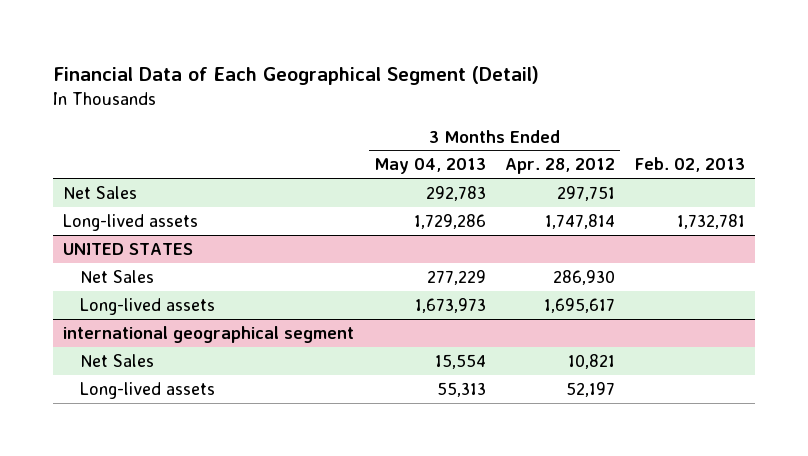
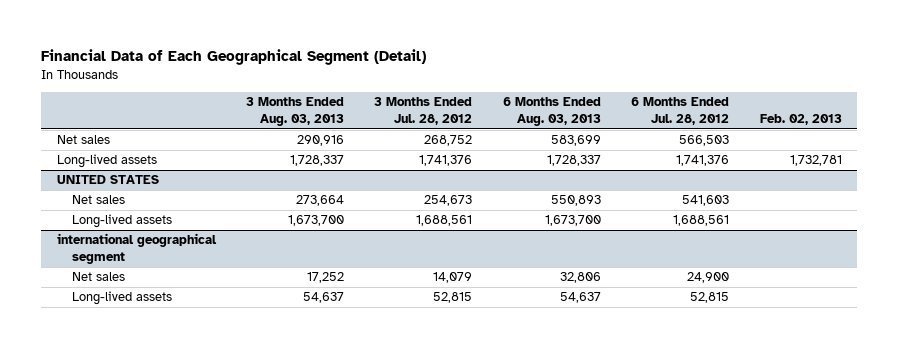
- | 3 Months Ended May 04, 2013 | 3 Months Ended Apr. 28, 2012 | Feb. 02, 2013
+ | 3 Months Ended Aug. 03, 2013 | 3 Months Ended Jul. 28, 2012 | 6 Months Ended Aug. 03, 2013 | 6 Months Ended Jul. 28, 2012 | Feb. 02, 2013
- Net Sales | 292,783 | 297,751 |
+ Net sales | 290,916 | 268,752 | 583,699 | 566,503 |
@ UNITED STATES
- Net Sales | 277,229 | 286,930 |
+ Net sales | 273,664 | 254,673 | 550,893 | 541,603 |
@ international geographical segment
- Net Sales | 15,554 | 10,821 |
+ Net sales | 17,252 | 14,079 | 32,806 | 24,900 |

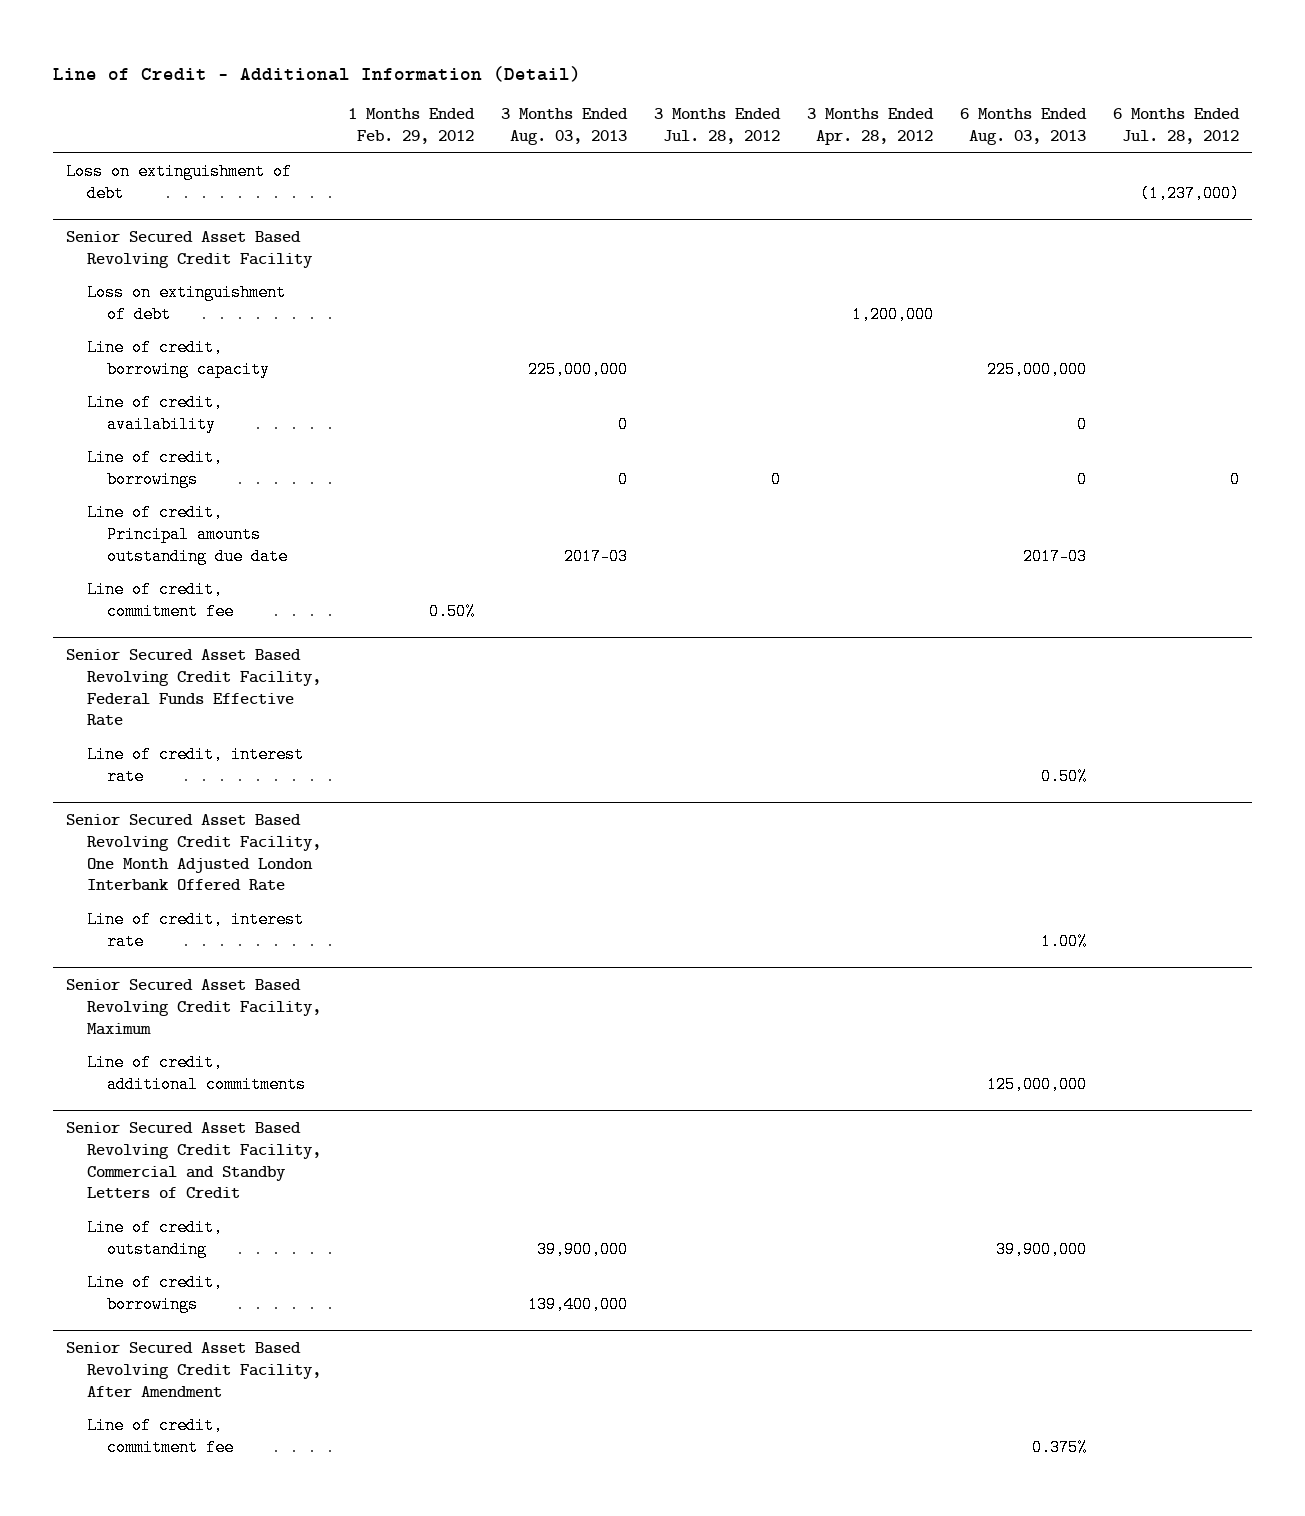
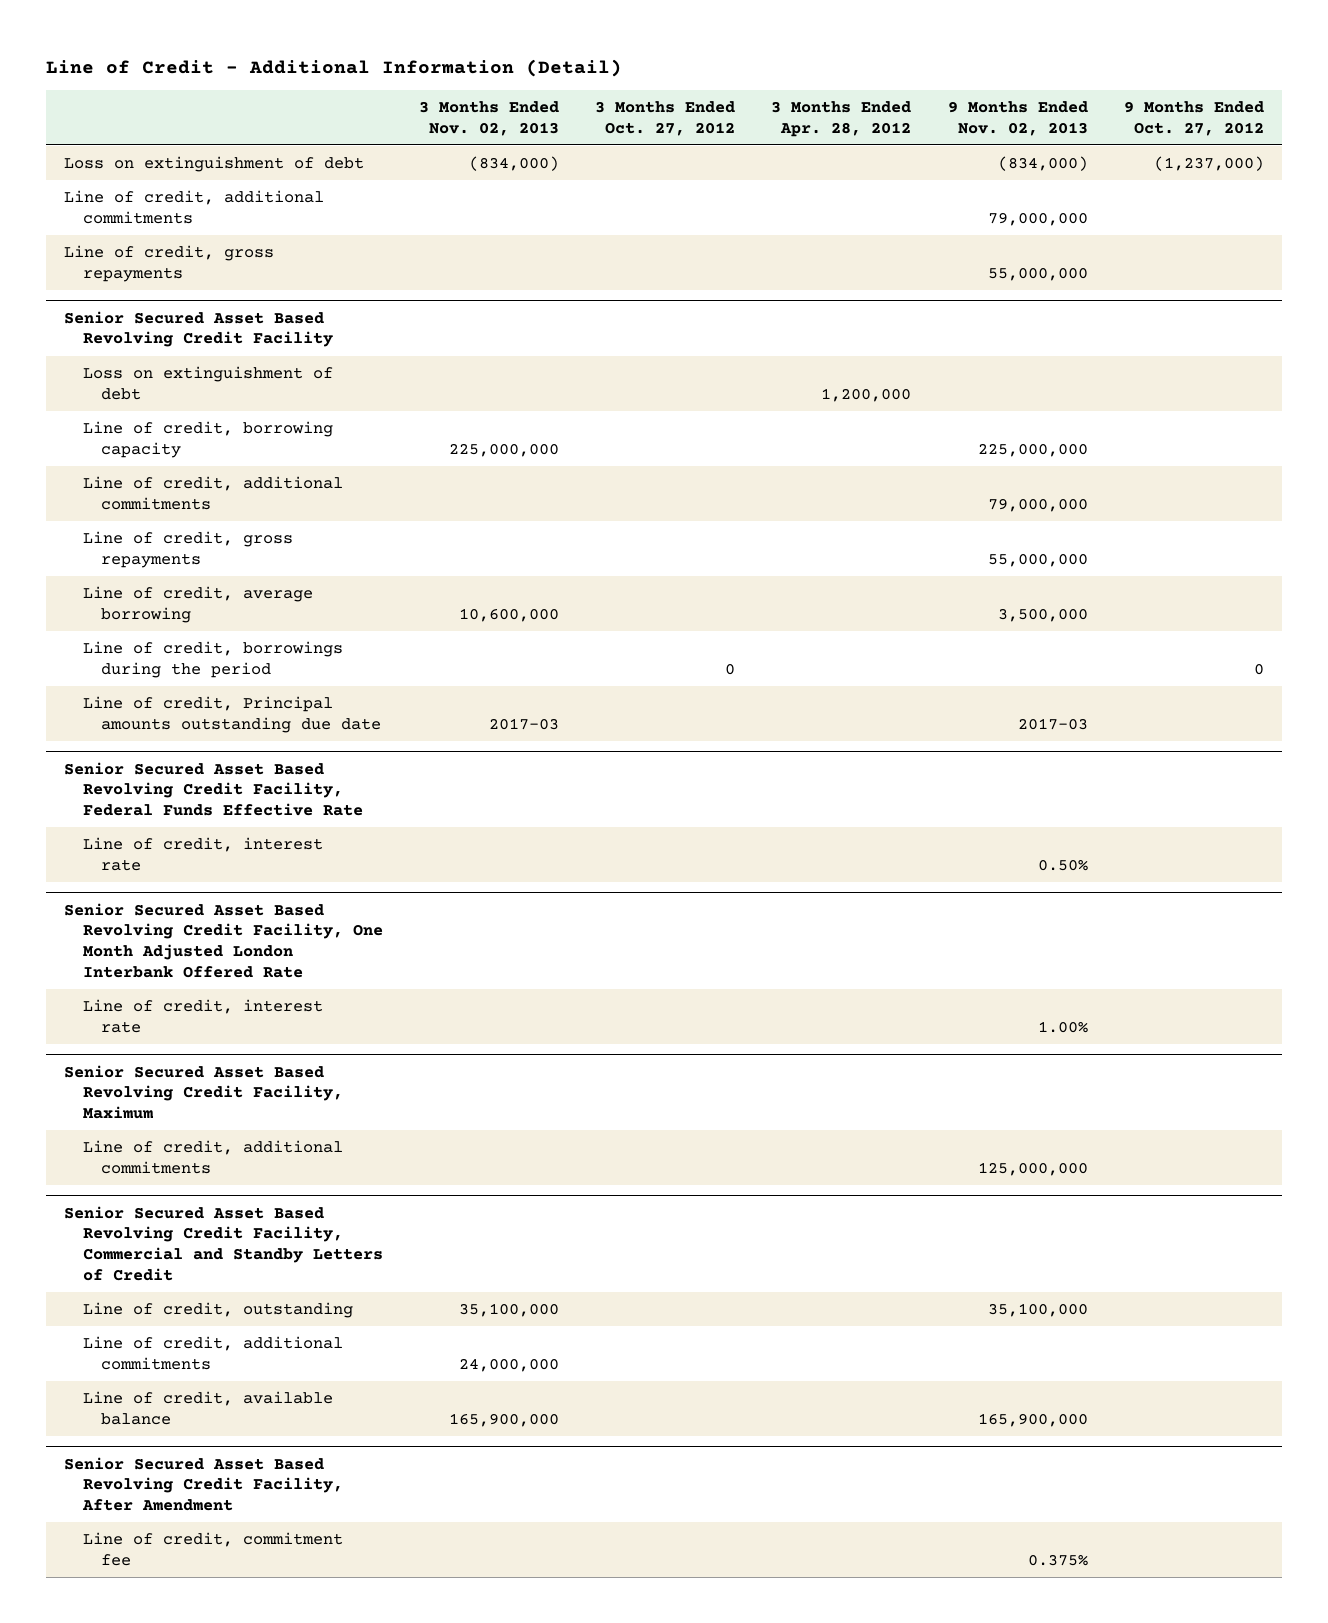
- | 1 Months Ended Feb. 29, 2012 | 3 Months Ended Aug. 03, 2013 | 3 Months Ended Jul. 28, 2012 | 3 Months Ended Apr. 28, 2012 | 6 Months Ended Aug. 03, 2013 | 6 Months Ended Jul. 28, 2012
+ | 3 Months Ended Nov. 02, 2013 | 3 Months Ended Oct. 27, 2012 | 3 Months Ended Apr. 28, 2012 | 9 Months Ended Nov. 02, 2013 | 9 Months Ended Oct. 27, 2012
+ Line of credit, additional commitments | | | | 79,000,000 |
+ Line of credit, gross repayments | | | | 55,000,000 |
@ Senior Secured Asset Based Revolving Credit Facility
- Line of credit, availability | | 0 | | | 0 |
- Line of credit, borrowings | | 0 | 0 | | 0 | 0
+ Line of credit, additional commitments | | | | 79,000,000 |
+ Line of credit, gross repayments | | | | 55,000,000 |
+ Line of credit, average borrowing | 10,600,000 | | | 3,500,000 |
+ Line of credit, borrowings during the period | | 0 | | | 0
- Line of credit, commitment fee | 0.50% | | | | |
@ Senior Secured Asset Based Revolving Credit Facility, Commercial and Standby Letters of Credit
- Line of credit, borrowings | | 139,400,000 | | | |
+ Line of credit, additional commitments | 24,000,000 | | | |
+ Line of credit, available balance | 165,900,000 | | | 165,900,000 |

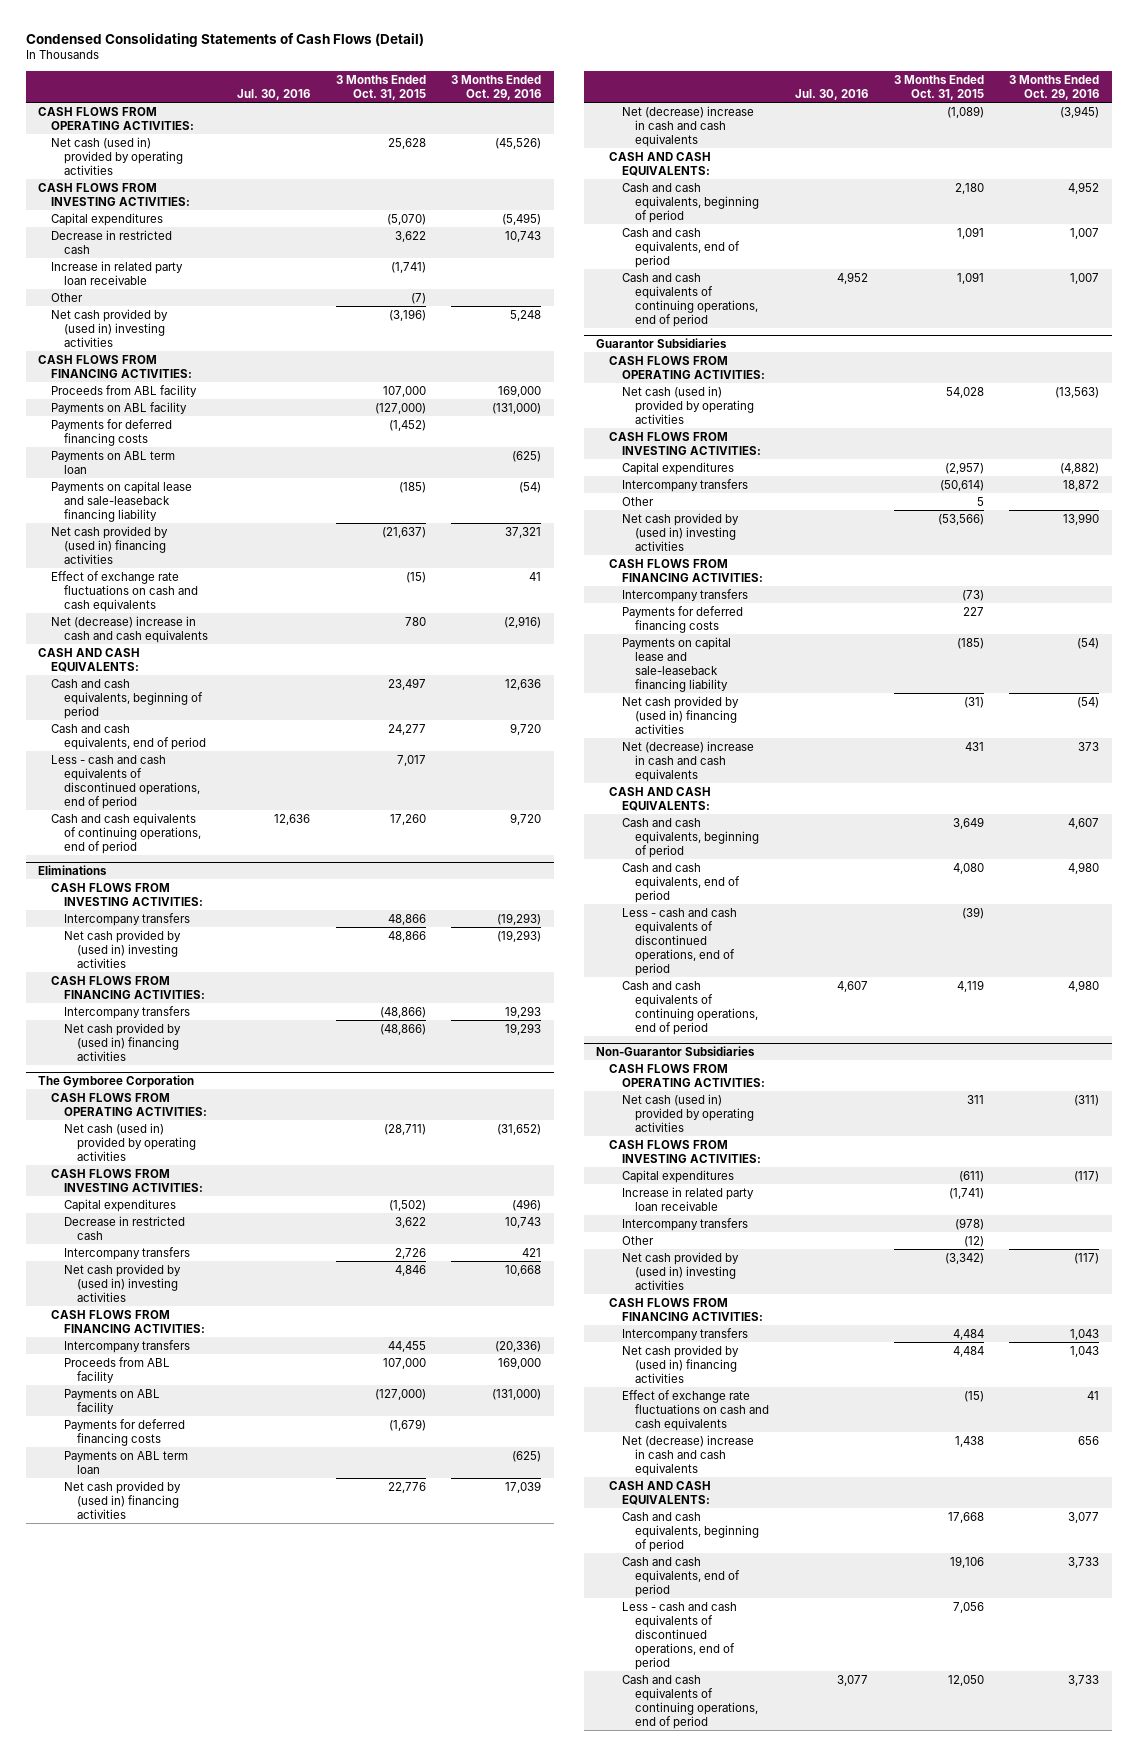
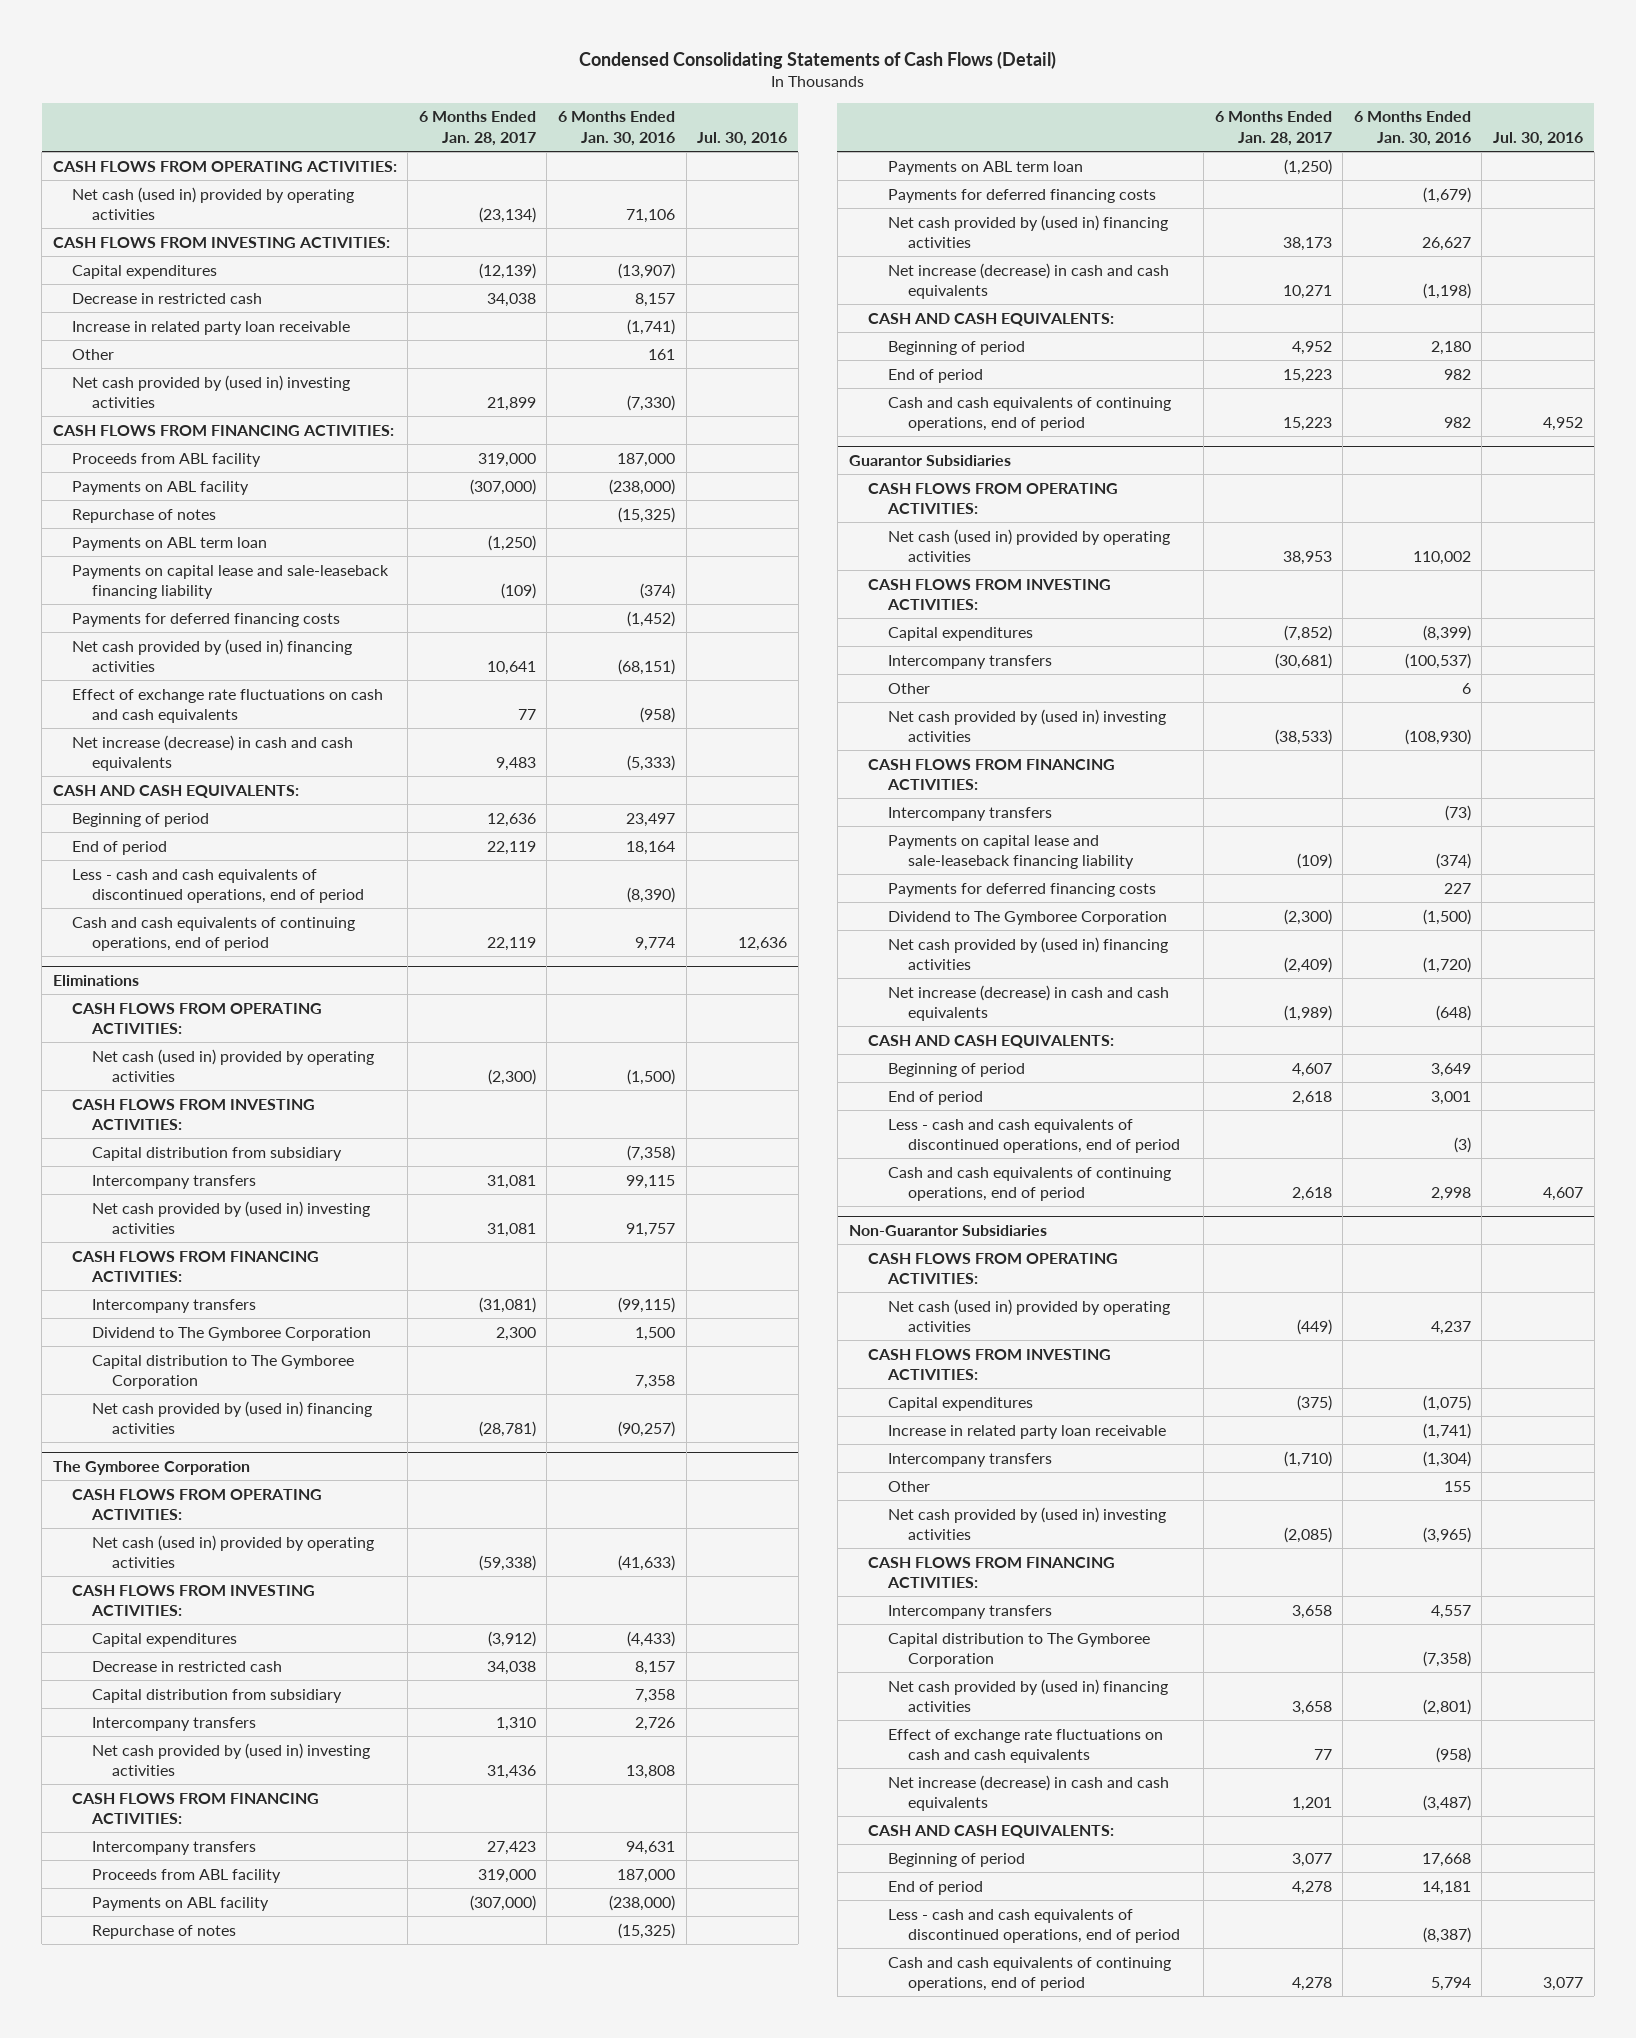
- | Jul. 30, 2016 | 3 Months Ended Oct. 31, 2015 | 3 Months Ended Oct. 29, 2016
+ | 6 Months Ended Jan. 28, 2017 | 6 Months Ended Jan. 30, 2016 | Jul. 30, 2016
+ Repurchase of notes | | (15,325) |
moved down: Payments for deferred financing costs | | (1,452) |
- Net (decrease) increase in cash and cash equivalents | | 780 | (2,916)
+ Net increase (decrease) in cash and cash equivalents | 9,483 | (5,333) |
- Cash and cash equivalents, beginning of period | | 23,497 | 12,636
- Cash and cash equivalents, end of period | | 24,277 | 9,720
+ Beginning of period | 12,636 | 23,497 |
+ End of period | 22,119 | 18,164 |
@ Eliminations
+ CASH FLOWS FROM OPERATING ACTIVITIES:
+ Net cash (used in) provided by operating activities | (2,300) | (1,500) |
+ Capital distribution from subsidiary | | (7,358) |
+ Dividend to The Gymboree Corporation | 2,300 | 1,500 |
+ Capital distribution to The Gymboree Corporation | | 7,358 |
@ The Gymboree Corporation
+ Capital distribution from subsidiary | | 7,358 |
+ Repurchase of notes | | (15,325) |
moved down: Payments for deferred financing costs | | (1,679) |
- Net (decrease) increase in cash and cash equivalents | | (1,089) | (3,945)
+ Net increase (decrease) in cash and cash equivalents | 10,271 | (1,198) |
- Cash and cash equivalents, beginning of period | | 2,180 | 4,952
- Cash and cash equivalents, end of period | | 1,091 | 1,007
+ Beginning of period | 4,952 | 2,180 |
+ End of period | 15,223 | 982 |
@ Guarantor Subsidiaries
moved down: Payments for deferred financing costs | | 227 |
+ Dividend to The Gymboree Corporation | (2,300) | (1,500) |
- Net (decrease) increase in cash and cash equivalents | | 431 | 373
+ Net increase (decrease) in cash and cash equivalents | (1,989) | (648) |
- Cash and cash equivalents, beginning of period | | 3,649 | 4,607
- Cash and cash equivalents, end of period | | 4,080 | 4,980
+ Beginning of period | 4,607 | 3,649 |
+ End of period | 2,618 | 3,001 |
@ Non-Guarantor Subsidiaries
+ Capital distribution to The Gymboree Corporation | | (7,358) |
- Net (decrease) increase in cash and cash equivalents | | 1,438 | 656
+ Net increase (decrease) in cash and cash equivalents | 1,201 | (3,487) |
- Cash and cash equivalents, beginning of period | | 17,668 | 3,077
- Cash and cash equivalents, end of period | | 19,106 | 3,733
+ Beginning of period | 3,077 | 17,668 |
+ End of period | 4,278 | 14,181 |

